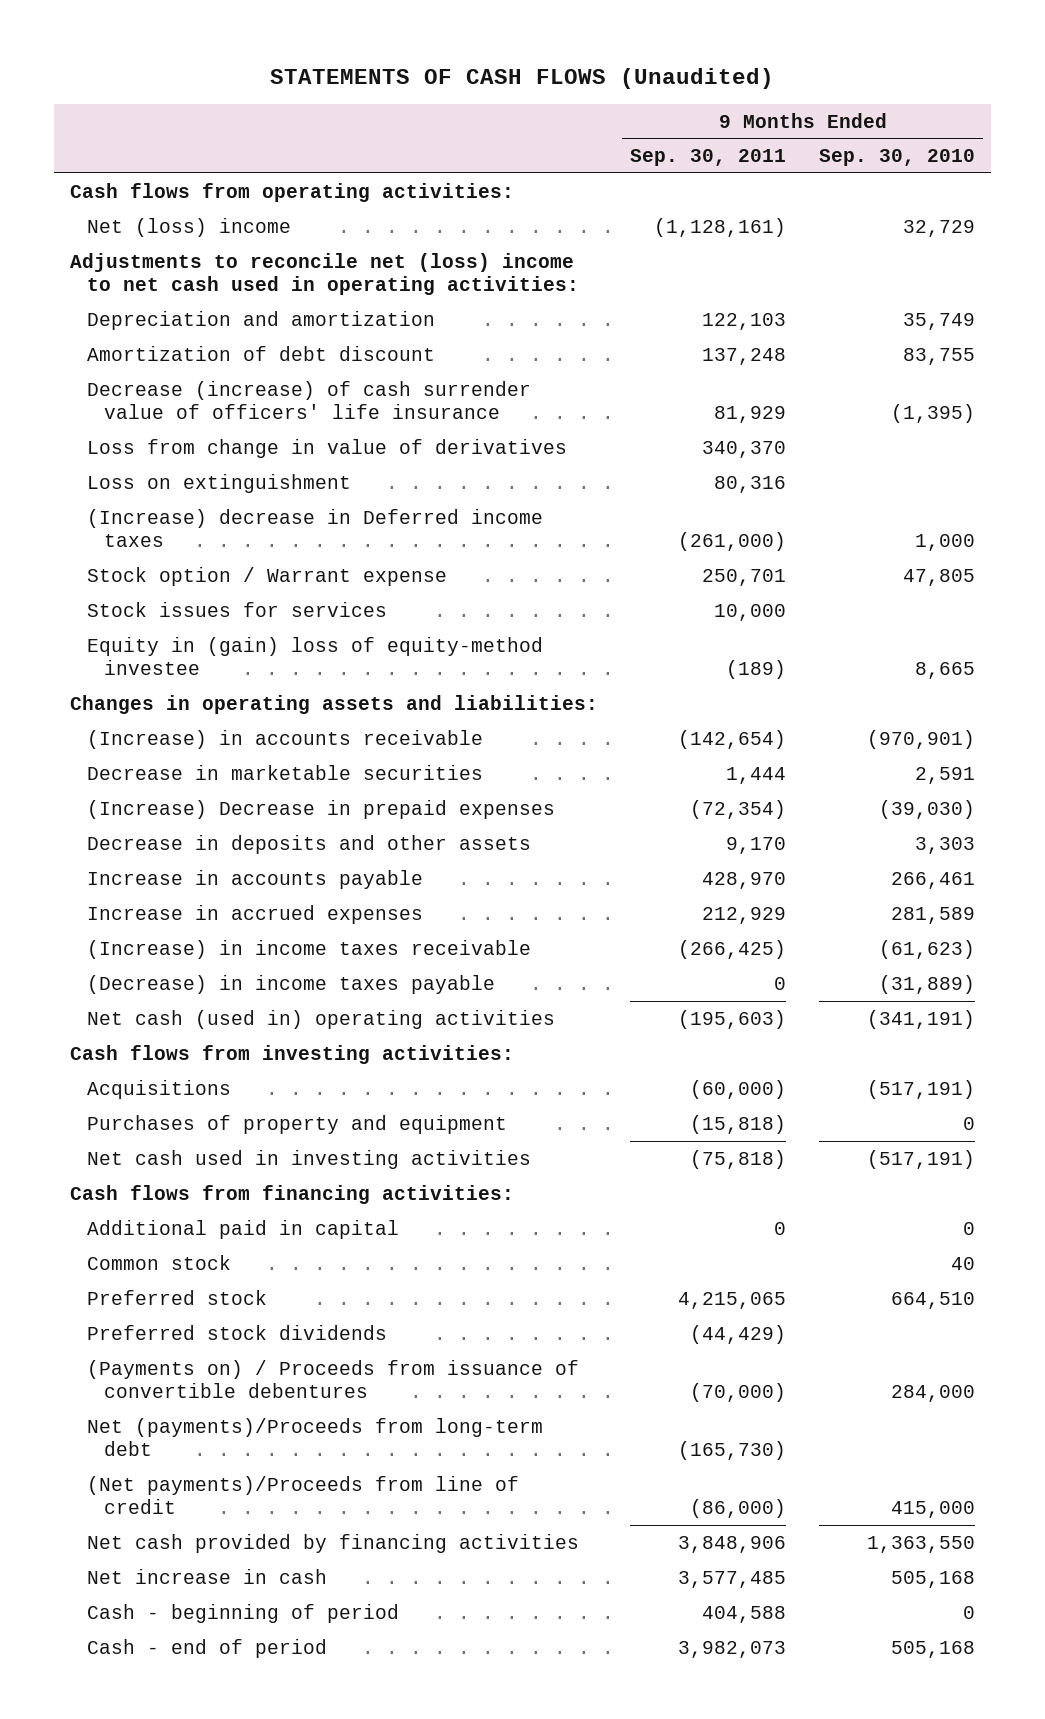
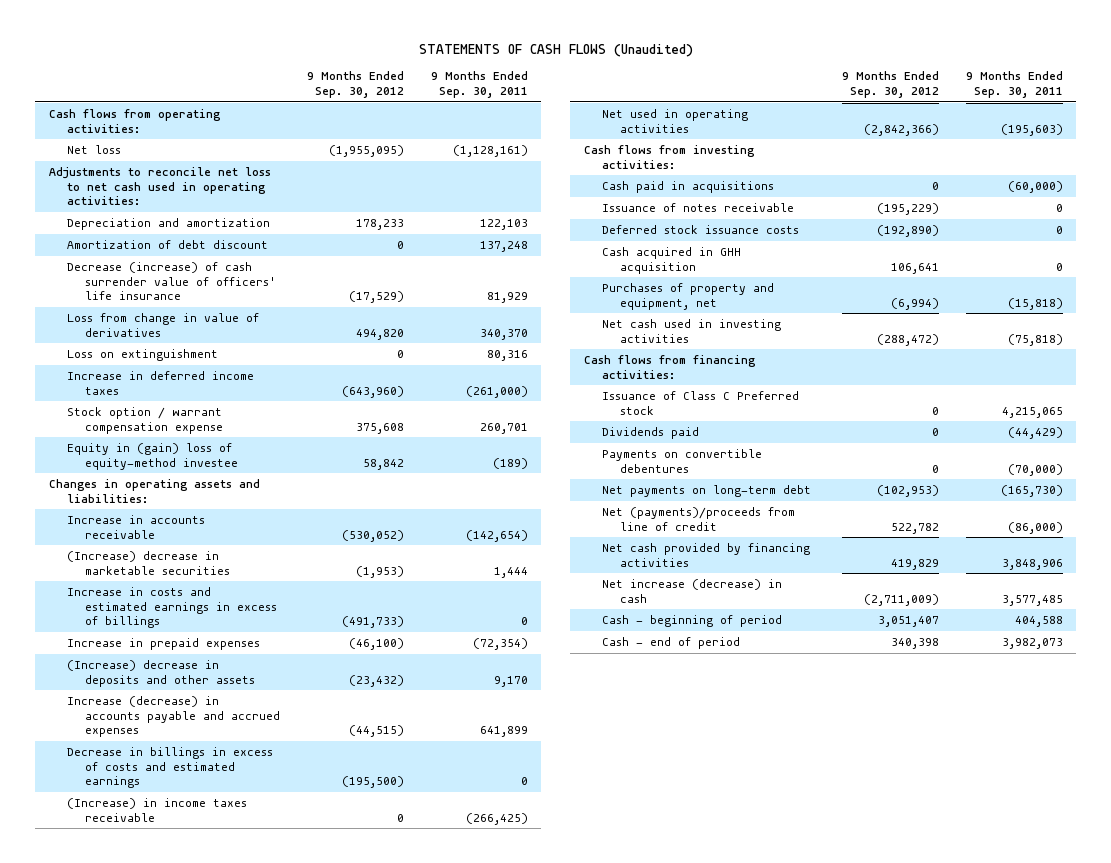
- | 9 Months Ended Sep. 30, 2011 | 9 Months Ended Sep. 30, 2010
+ | 9 Months Ended Sep. 30, 2012 | 9 Months Ended Sep. 30, 2011
- Net (loss) income | (1,128,161) | 32,729
- Adjustments to reconcile net (loss) income to net cash used in operating activities:
+ Net loss | (1,955,095) | (1,128,161)
+ Adjustments to reconcile net loss to net cash used in operating activities:
- (Increase) decrease in Deferred income taxes | (261,000) | 1,000
- Stock option / Warrant expense | 250,701 | 47,805
- Stock issues for services | 10,000 |
+ Increase in deferred income taxes | (643,960) | (261,000)
+ Stock option / warrant compensation expense | 375,608 | 260,701
- (Increase) in accounts receivable | (142,654) | (970,901)
- Decrease in marketable securities | 1,444 | 2,591
- (Increase) Decrease in prepaid expenses | (72,354) | (39,030)
- Decrease in deposits and other assets | 9,170 | 3,303
- Increase in accounts payable | 428,970 | 266,461
- Increase in accrued expenses | 212,929 | 281,589
+ Increase in accounts receivable | (530,052) | (142,654)
+ (Increase) decrease in marketable securities | (1,953) | 1,444
+ Increase in costs and estimated earnings in excess of billings | (491,733) | 0
+ Increase in prepaid expenses | (46,100) | (72,354)
+ (Increase) decrease in deposits and other assets | (23,432) | 9,170
+ Increase (decrease) in accounts payable and accrued expenses | (44,515) | 641,899
+ Decrease in billings in excess of costs and estimated earnings | (195,500) | 0
- (Decrease) in income taxes payable | 0 | (31,889)
- Net cash (used in) operating activities | (195,603) | (341,191)
+ Net used in operating activities | (2,842,366) | (195,603)
- Acquisitions | (60,000) | (517,191)
- Purchases of property and equipment | (15,818) | 0
+ Cash paid in acquisitions | 0 | (60,000)
+ Issuance of notes receivable | (195,229) | 0
+ Deferred stock issuance costs | (192,890) | 0
+ Cash acquired in GHH acquisition | 106,641 | 0
+ Purchases of property and equipment, net | (6,994) | (15,818)
- Additional paid in capital | 0 | 0
- Common stock | | 40
- Preferred stock | 4,215,065 | 664,510
- Preferred stock dividends | (44,429) |
- (Payments on) / Proceeds from issuance of convertible debentures | (70,000) | 284,000
- Net (payments)/Proceeds from long-term debt | (165,730) |
- (Net payments)/Proceeds from line of credit | (86,000) | 415,000
+ Issuance of Class C Preferred stock | 0 | 4,215,065
+ Dividends paid | 0 | (44,429)
+ Payments on convertible debentures | 0 | (70,000)
+ Net payments on long-term debt | (102,953) | (165,730)
+ Net (payments)/proceeds from line of credit | 522,782 | (86,000)
- Net increase in cash | 3,577,485 | 505,168
+ Net increase (decrease) in cash | (2,711,009) | 3,577,485

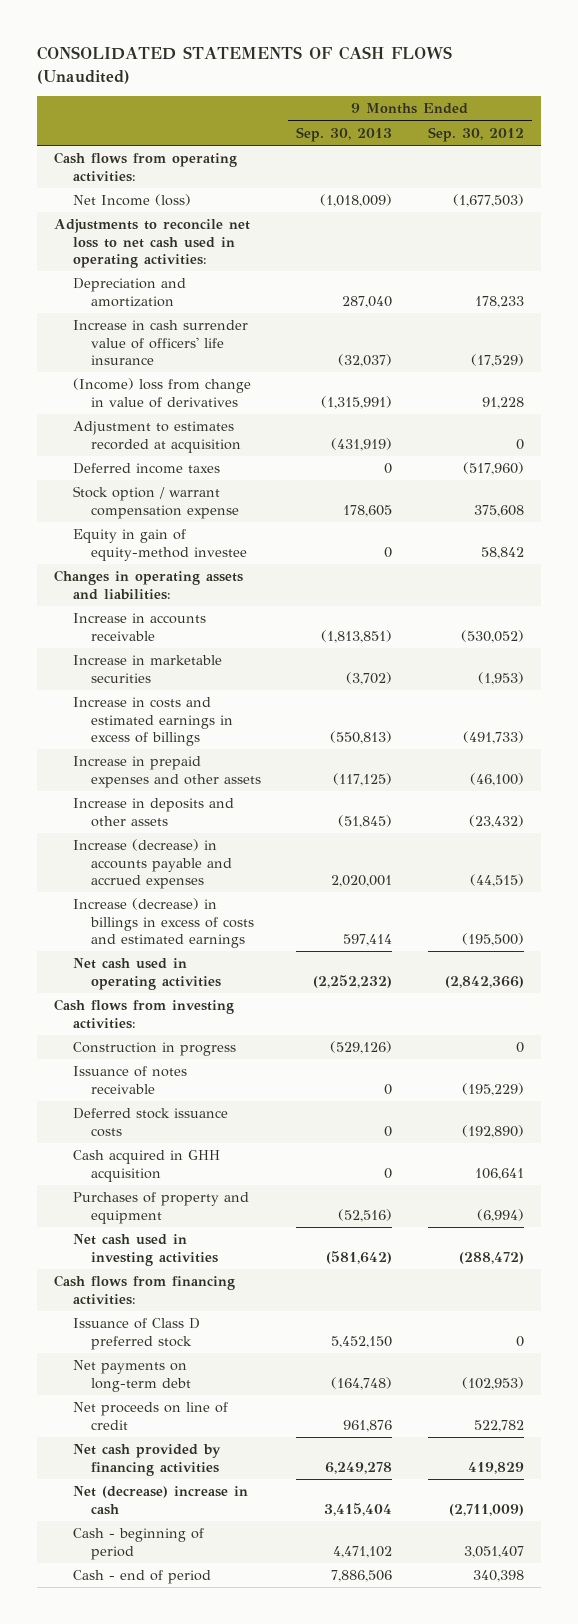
- STATEMENTS OF CASH FLOWS (Unaudited)
+ CONSOLIDATED STATEMENTS OF CASH FLOWS (Unaudited)
- | 9 Months Ended Sep. 30, 2012 | 9 Months Ended Sep. 30, 2011
+ | 9 Months Ended Sep. 30, 2013 | 9 Months Ended Sep. 30, 2012
- Net loss | (1,955,095) | (1,128,161)
+ Net Income (loss) | (1,018,009) | (1,677,503)
- Amortization of debt discount | 0 | 137,248
- Decrease (increase) of cash surrender value of officers' life insurance | (17,529) | 81,929
- Loss from change in value of derivatives | 494,820 | 340,370
- Loss on extinguishment | 0 | 80,316
- Increase in deferred income taxes | (643,960) | (261,000)
+ Increase in cash surrender value of officers' life insurance | (32,037) | (17,529)
+ (Income) loss from change in value of derivatives | (1,315,991) | 91,228
+ Adjustment to estimates recorded at acquisition | (431,919) | 0
+ Deferred income taxes | 0 | (517,960)
- Equity in (gain) loss of equity-method investee | 58,842 | (189)
+ Equity in gain of equity-method investee | 0 | 58,842
- (Increase) decrease in marketable securities | (1,953) | 1,444
+ Increase in marketable securities | (3,702) | (1,953)
- Increase in prepaid expenses | (46,100) | (72,354)
- (Increase) decrease in deposits and other assets | (23,432) | 9,170
+ Increase in prepaid expenses and other assets | (117,125) | (46,100)
+ Increase in deposits and other assets | (51,845) | (23,432)
- Decrease in billings in excess of costs and estimated earnings | (195,500) | 0
- (Increase) in income taxes receivable | 0 | (266,425)
- Net used in operating activities | (2,842,366) | (195,603)
+ Increase (decrease) in billings in excess of costs and estimated earnings | 597,414 | (195,500)
+ Net cash used in operating activities | (2,252,232) | (2,842,366)
- Cash paid in acquisitions | 0 | (60,000)
+ Construction in progress | (529,126) | 0
- Purchases of property and equipment, net | (6,994) | (15,818)
+ Purchases of property and equipment | (52,516) | (6,994)
- Issuance of Class C Preferred stock | 0 | 4,215,065
- Dividends paid | 0 | (44,429)
- Payments on convertible debentures | 0 | (70,000)
+ Issuance of Class D preferred stock | 5,452,150 | 0
- Net (payments)/proceeds from line of credit | 522,782 | (86,000)
+ Net proceeds on line of credit | 961,876 | 522,782
- Net increase (decrease) in cash | (2,711,009) | 3,577,485
+ Net (decrease) increase in cash | 3,415,404 | (2,711,009)

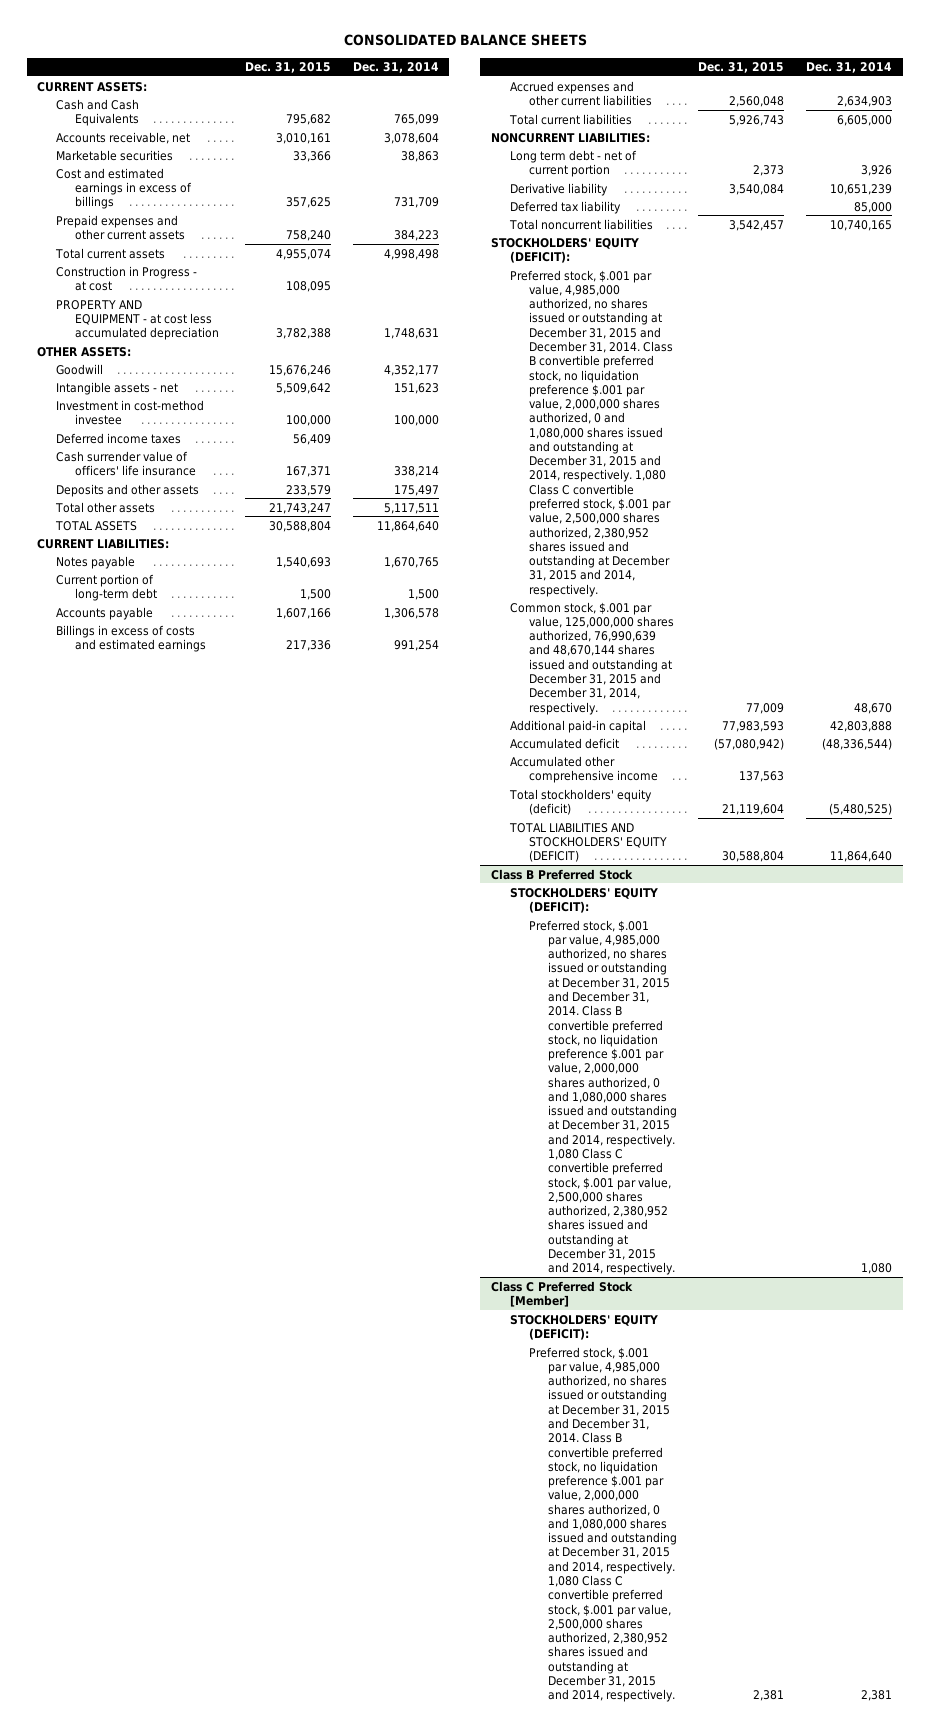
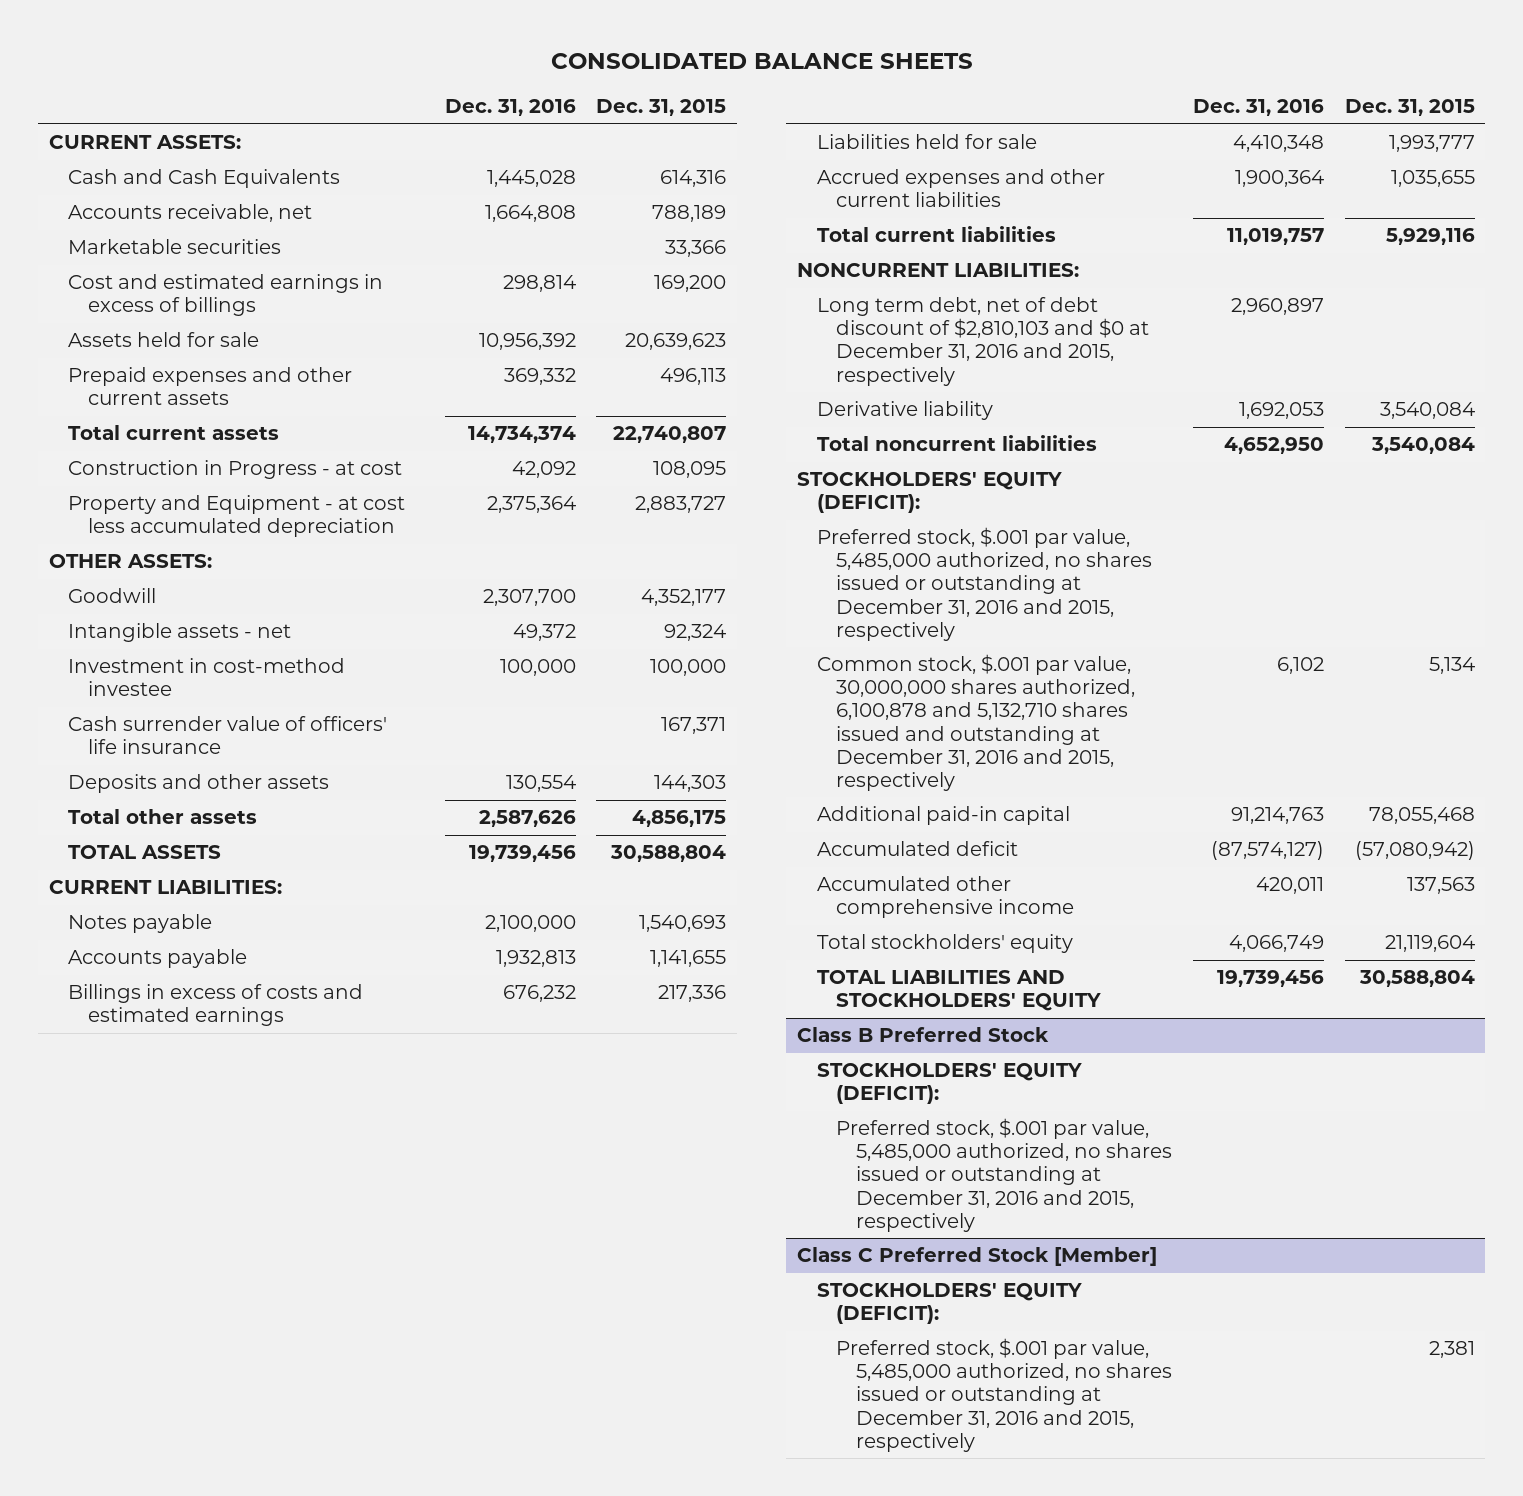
- | Dec. 31, 2015 | Dec. 31, 2014
+ | Dec. 31, 2016 | Dec. 31, 2015
- Cash and Cash Equivalents | 795,682 | 765,099
- Accounts receivable, net | 3,010,161 | 3,078,604
+ Cash and Cash Equivalents | 1,445,028 | 614,316
+ Accounts receivable, net | 1,664,808 | 788,189
- Cost and estimated earnings in excess of billings | 357,625 | 731,709
- Prepaid expenses and other current assets | 758,240 | 384,223
- Total current assets | 4,955,074 | 4,998,498
+ Cost and estimated earnings in excess of billings | 298,814 | 169,200
+ Assets held for sale | 10,956,392 | 20,639,623
+ Prepaid expenses and other current assets | 369,332 | 496,113
+ Total current assets | 14,734,374 | 22,740,807
- PROPERTY AND EQUIPMENT - at cost less accumulated depreciation | 3,782,388 | 1,748,631
+ Property and Equipment - at cost less accumulated depreciation | 2,375,364 | 2,883,727
- Goodwill | 15,676,246 | 4,352,177
- Intangible assets - net | 5,509,642 | 151,623
+ Goodwill | 2,307,700 | 4,352,177
+ Intangible assets - net | 49,372 | 92,324
- Deferred income taxes | 56,409 |
- Deposits and other assets | 233,579 | 175,497
- Total other assets | 21,743,247 | 5,117,511
+ Deposits and other assets | 130,554 | 144,303
+ Total other assets | 2,587,626 | 4,856,175
- Current portion of long-term debt | 1,500 | 1,500
- Accounts payable | 1,607,166 | 1,306,578
+ Accounts payable | 1,932,813 | 1,141,655
- Accrued expenses and other current liabilities | 2,560,048 | 2,634,903
- Total current liabilities | 5,926,743 | 6,605,000
+ Liabilities held for sale | 4,410,348 | 1,993,777
+ Accrued expenses and other current liabilities | 1,900,364 | 1,035,655
+ Total current liabilities | 11,019,757 | 5,929,116
- Long term debt - net of current portion | 2,373 | 3,926
+ Long term debt, net of debt discount of $2,810,103 and $0 at December 31, 2016 and 2015, respectively | 2,960,897 |
- Deferred tax liability | | 85,000
- Total noncurrent liabilities | 3,542,457 | 10,740,165
+ Total noncurrent liabilities | 4,652,950 | 3,540,084
- Preferred stock, $.001 par value, 4,985,000 authorized, no shares issued or outstanding at December 31, 2015 and December 31, 2014. Class B convertible preferred stock, no liquidation preference $.001 par value, 2,000,000 shares authorized, 0 and 1,080,000 shares issued and outstanding at December 31, 2015 and 2014, respectively. 1,080 Class C convertible preferred stock, $.001 par value, 2,500,000 shares authorized, 2,380,952 shares issued and outstanding at December 31, 2015 and 2014, respectively.
- Common stock, $.001 par value, 125,000,000 shares authorized, 76,990,639 and 48,670,144 shares issued and outstanding at December 31, 2015 and December 31, 2014, respectively. | 77,009 | 48,670
- Additional paid-in capital | 77,983,593 | 42,803,888
+ Preferred stock, $.001 par value, 5,485,000 authorized, no shares issued or outstanding at December 31, 2016 and 2015, respectively
+ Common stock, $.001 par value, 30,000,000 shares authorized, 6,100,878 and 5,132,710 shares issued and outstanding at December 31, 2016 and 2015, respectively | 6,102 | 5,134
+ Additional paid-in capital | 91,214,763 | 78,055,468
- Total stockholders' equity (deficit) | 21,119,604 | (5,480,525)
- TOTAL LIABILITIES AND STOCKHOLDERS' EQUITY (DEFICIT) | 30,588,804 | 11,864,640
+ Total stockholders' equity | 4,066,749 | 21,119,604
+ TOTAL LIABILITIES AND STOCKHOLDERS' EQUITY | 19,739,456 | 30,588,804
@ Class B Preferred Stock
- Preferred stock, $.001 par value, 4,985,000 authorized, no shares issued or outstanding at December 31, 2015 and December 31, 2014. Class B convertible preferred stock, no liquidation preference $.001 par value, 2,000,000 shares authorized, 0 and 1,080,000 shares issued and outstanding at December 31, 2015 and 2014, respectively. 1,080 Class C convertible preferred stock, $.001 par value, 2,500,000 shares authorized, 2,380,952 shares issued and outstanding at December 31, 2015 and 2014, respectively. | | 1,080
+ Preferred stock, $.001 par value, 5,485,000 authorized, no shares issued or outstanding at December 31, 2016 and 2015, respectively
@ Class C Preferred Stock [Member]
- Preferred stock, $.001 par value, 4,985,000 authorized, no shares issued or outstanding at December 31, 2015 and December 31, 2014. Class B convertible preferred stock, no liquidation preference $.001 par value, 2,000,000 shares authorized, 0 and 1,080,000 shares issued and outstanding at December 31, 2015 and 2014, respectively. 1,080 Class C convertible preferred stock, $.001 par value, 2,500,000 shares authorized, 2,380,952 shares issued and outstanding at December 31, 2015 and 2014, respectively. | 2,381 | 2,381
+ Preferred stock, $.001 par value, 5,485,000 authorized, no shares issued or outstanding at December 31, 2016 and 2015, respectively | | 2,381

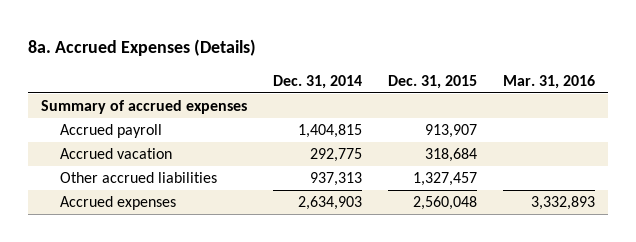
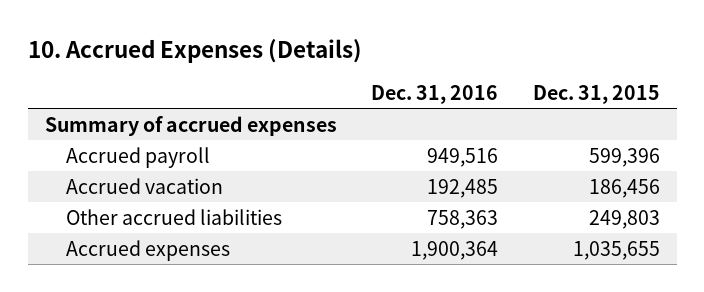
- 8a. Accrued Expenses (Details)
+ 10. Accrued Expenses (Details)
- | Dec. 31, 2014 | Dec. 31, 2015 | Mar. 31, 2016
+ | Dec. 31, 2016 | Dec. 31, 2015
- Accrued payroll | 1,404,815 | 913,907 |
- Accrued vacation | 292,775 | 318,684 |
- Other accrued liabilities | 937,313 | 1,327,457 |
- Accrued expenses | 2,634,903 | 2,560,048 | 3,332,893
+ Accrued payroll | 949,516 | 599,396
+ Accrued vacation | 192,485 | 186,456
+ Other accrued liabilities | 758,363 | 249,803
+ Accrued expenses | 1,900,364 | 1,035,655

